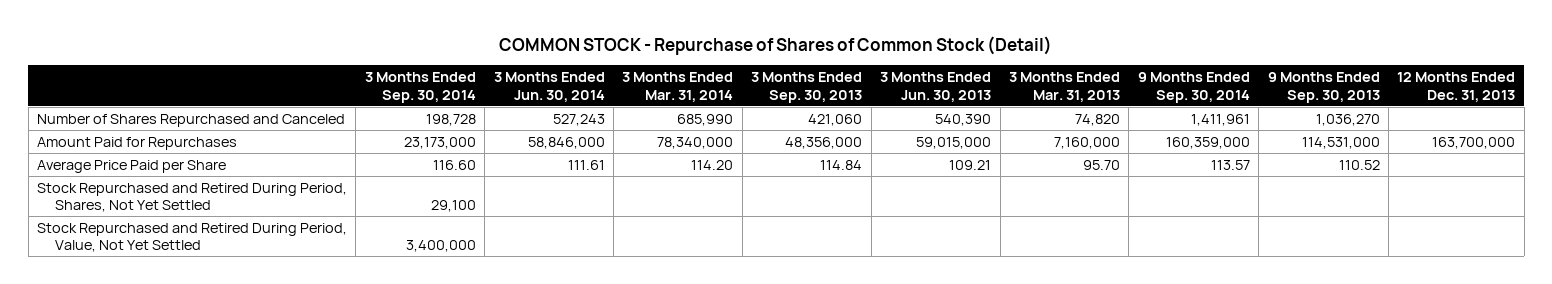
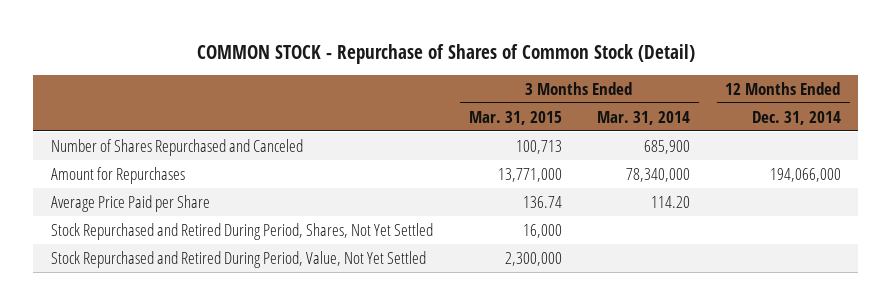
- | 3 Months Ended Sep. 30, 2014 | 3 Months Ended Jun. 30, 2014 | 3 Months Ended Mar. 31, 2014 | 3 Months Ended Sep. 30, 2013 | 3 Months Ended Jun. 30, 2013 | 3 Months Ended Mar. 31, 2013 | 9 Months Ended Sep. 30, 2014 | 9 Months Ended Sep. 30, 2013 | 12 Months Ended Dec. 31, 2013
+ | 3 Months Ended Mar. 31, 2015 | 3 Months Ended Mar. 31, 2014 | 12 Months Ended Dec. 31, 2014
- Number of Shares Repurchased and Canceled | 198,728 | 527,243 | 685,990 | 421,060 | 540,390 | 74,820 | 1,411,961 | 1,036,270 |
- Amount Paid for Repurchases | 23,173,000 | 58,846,000 | 78,340,000 | 48,356,000 | 59,015,000 | 7,160,000 | 160,359,000 | 114,531,000 | 163,700,000
+ Number of Shares Repurchased and Canceled | 100,713 | 685,900 |
+ Amount for Repurchases | 13,771,000 | 78,340,000 | 194,066,000

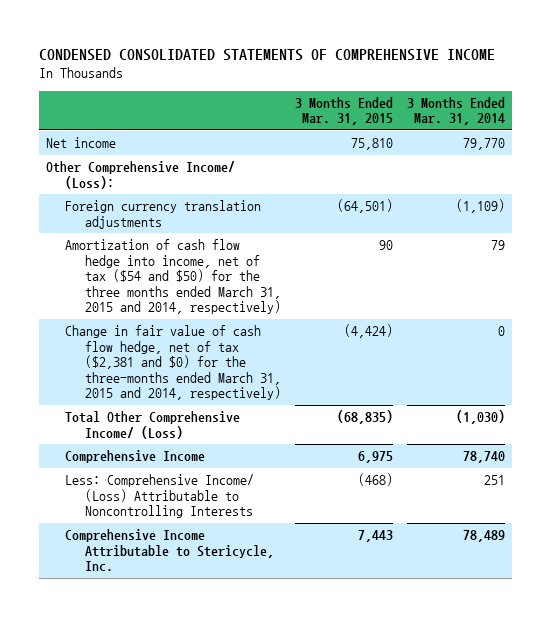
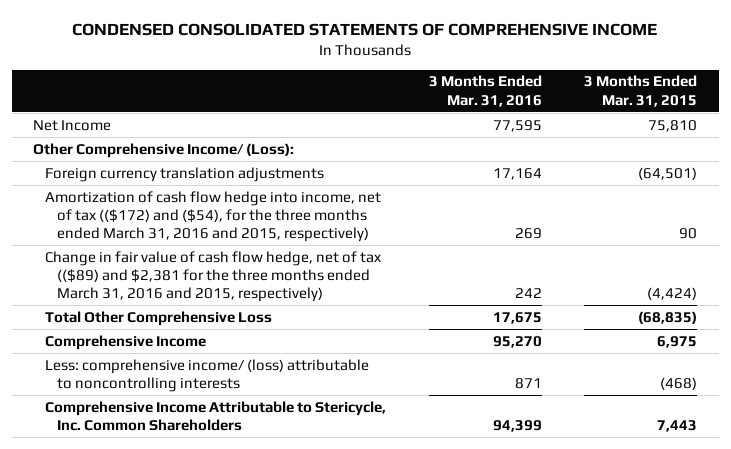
- | 3 Months Ended Mar. 31, 2015 | 3 Months Ended Mar. 31, 2014
+ | 3 Months Ended Mar. 31, 2016 | 3 Months Ended Mar. 31, 2015
- Net income | 75,810 | 79,770
+ Net Income | 77,595 | 75,810
- Amortization of cash flow hedge into income, net of tax ($54 and $50) for the three months ended March 31, 2015 and 2014, respectively) | 90 | 79
- Change in fair value of cash flow hedge, net of tax ($2,381 and $0) for the three-months ended March 31, 2015 and 2014, respectively) | (4,424) | 0
- Total Other Comprehensive Income/ (Loss) | (68,835) | (1,030)
+ Amortization of cash flow hedge into income, net of tax (($172) and ($54), for the three months ended March 31, 2016 and 2015, respectively) | 269 | 90
+ Change in fair value of cash flow hedge, net of tax (($89) and $2,381 for the three months ended March 31, 2016 and 2015, respectively) | 242 | (4,424)
+ Total Other Comprehensive Loss | 17,675 | (68,835)
- Less: Comprehensive Income/ (Loss) Attributable to Noncontrolling Interests | (468) | 251
- Comprehensive Income Attributable to Stericycle, Inc. | 7,443 | 78,489
+ Less: comprehensive income/ (loss) attributable to noncontrolling interests | 871 | (468)
+ Comprehensive Income Attributable to Stericycle, Inc. Common Shareholders | 94,399 | 7,443

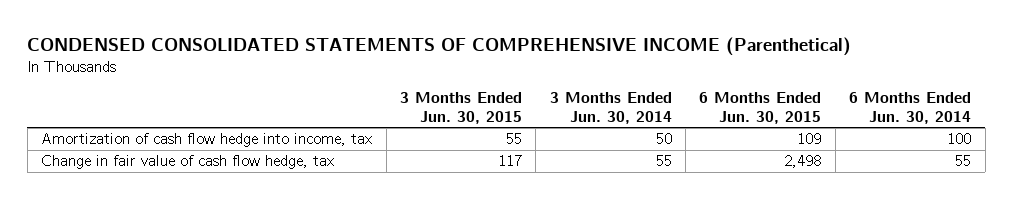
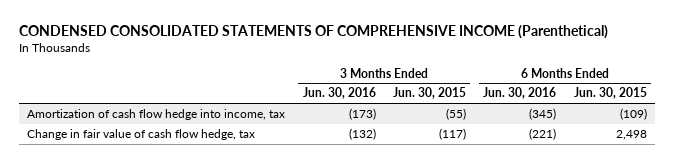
- | 3 Months Ended Jun. 30, 2015 | 3 Months Ended Jun. 30, 2014 | 6 Months Ended Jun. 30, 2015 | 6 Months Ended Jun. 30, 2014
+ | 3 Months Ended Jun. 30, 2016 | 3 Months Ended Jun. 30, 2015 | 6 Months Ended Jun. 30, 2016 | 6 Months Ended Jun. 30, 2015
- Amortization of cash flow hedge into income, tax | 55 | 50 | 109 | 100
- Change in fair value of cash flow hedge, tax | 117 | 55 | 2,498 | 55
+ Amortization of cash flow hedge into income, tax | (173) | (55) | (345) | (109)
+ Change in fair value of cash flow hedge, tax | (132) | (117) | (221) | 2,498

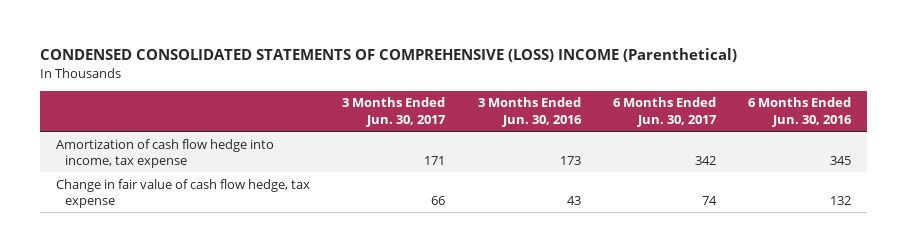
- CONDENSED CONSOLIDATED STATEMENTS OF COMPREHENSIVE INCOME (Parenthetical)
+ CONDENSED CONSOLIDATED STATEMENTS OF COMPREHENSIVE (LOSS) INCOME (Parenthetical)
- | 3 Months Ended Jun. 30, 2016 | 3 Months Ended Jun. 30, 2015 | 6 Months Ended Jun. 30, 2016 | 6 Months Ended Jun. 30, 2015
+ | 3 Months Ended Jun. 30, 2017 | 3 Months Ended Jun. 30, 2016 | 6 Months Ended Jun. 30, 2017 | 6 Months Ended Jun. 30, 2016
- Amortization of cash flow hedge into income, tax | (173) | (55) | (345) | (109)
- Change in fair value of cash flow hedge, tax | (132) | (117) | (221) | 2,498
+ Amortization of cash flow hedge into income, tax expense | 171 | 173 | 342 | 345
+ Change in fair value of cash flow hedge, tax expense | 66 | 43 | 74 | 132

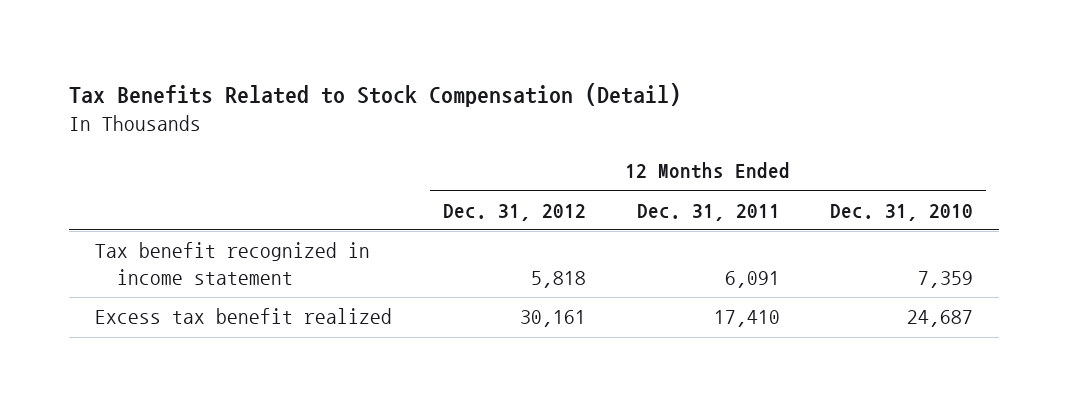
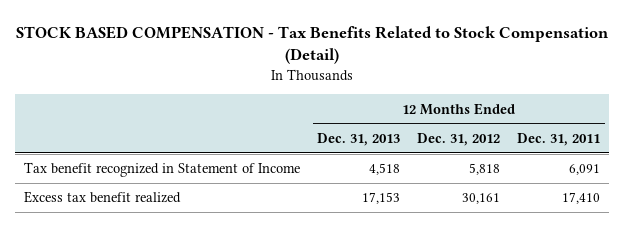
- Tax Benefits Related to Stock Compensation (Detail)
+ STOCK BASED COMPENSATION - Tax Benefits Related to Stock Compensation (Detail)
- | 12 Months Ended Dec. 31, 2012 | 12 Months Ended Dec. 31, 2011 | 12 Months Ended Dec. 31, 2010
+ | 12 Months Ended Dec. 31, 2013 | 12 Months Ended Dec. 31, 2012 | 12 Months Ended Dec. 31, 2011
- Tax benefit recognized in income statement | 5,818 | 6,091 | 7,359
+ Tax benefit recognized in Statement of Income | 4,518 | 5,818 | 6,091

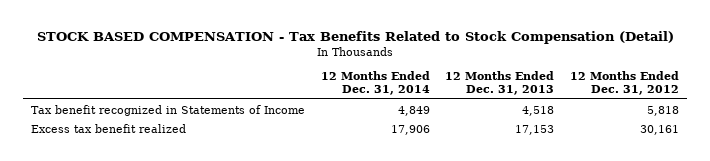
- | 12 Months Ended Dec. 31, 2013 | 12 Months Ended Dec. 31, 2012 | 12 Months Ended Dec. 31, 2011
+ | 12 Months Ended Dec. 31, 2014 | 12 Months Ended Dec. 31, 2013 | 12 Months Ended Dec. 31, 2012
- Tax benefit recognized in Statement of Income | 4,518 | 5,818 | 6,091
+ Tax benefit recognized in Statements of Income | 4,849 | 4,518 | 5,818

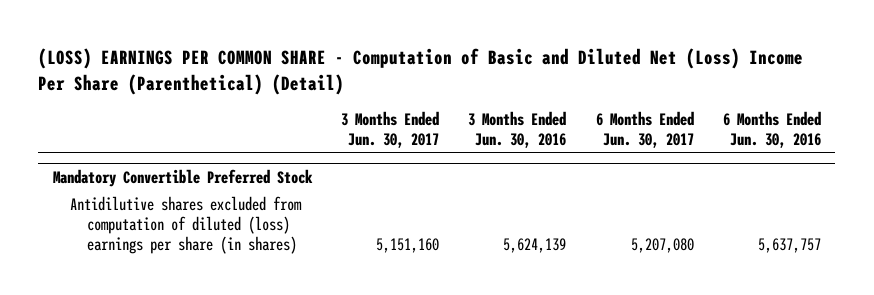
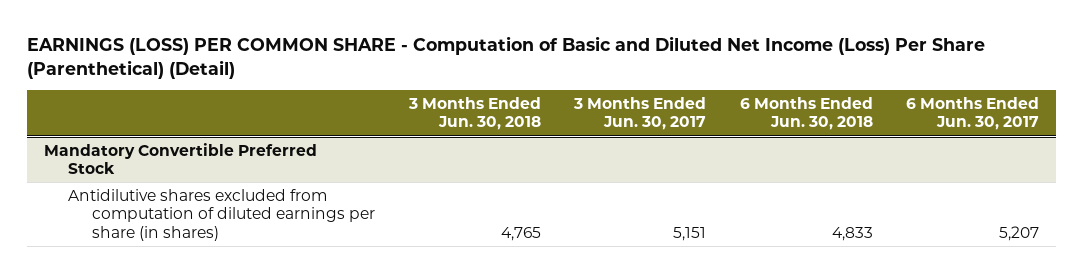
- (LOSS) EARNINGS PER COMMON SHARE - Computation of Basic and Diluted Net (Loss) Income Per Share (Parenthetical) (Detail)
+ EARNINGS (LOSS) PER COMMON SHARE - Computation of Basic and Diluted Net Income (Loss) Per Share (Parenthetical) (Detail)
- | 3 Months Ended Jun. 30, 2017 | 3 Months Ended Jun. 30, 2016 | 6 Months Ended Jun. 30, 2017 | 6 Months Ended Jun. 30, 2016
+ | 3 Months Ended Jun. 30, 2018 | 3 Months Ended Jun. 30, 2017 | 6 Months Ended Jun. 30, 2018 | 6 Months Ended Jun. 30, 2017
@ Mandatory Convertible Preferred Stock
- Antidilutive shares excluded from computation of diluted (loss) earnings per share (in shares) | 5,151,160 | 5,624,139 | 5,207,080 | 5,637,757
+ Antidilutive shares excluded from computation of diluted earnings per share (in shares) | 4,765 | 5,151 | 4,833 | 5,207

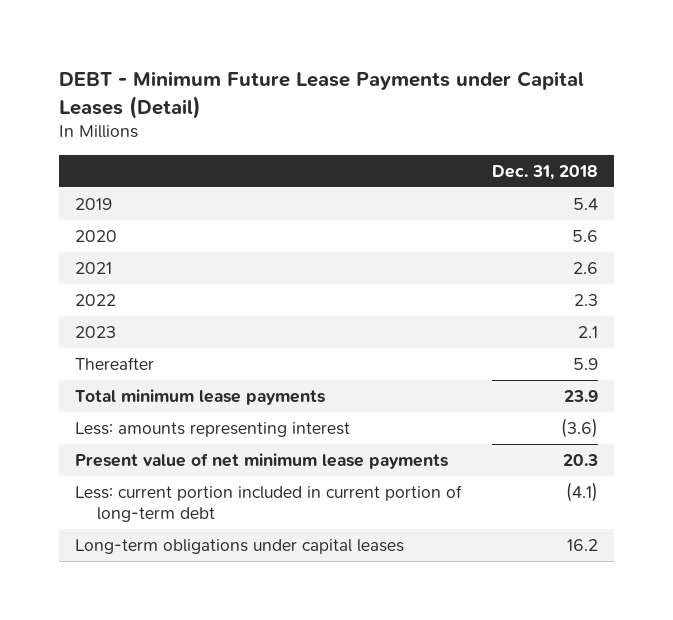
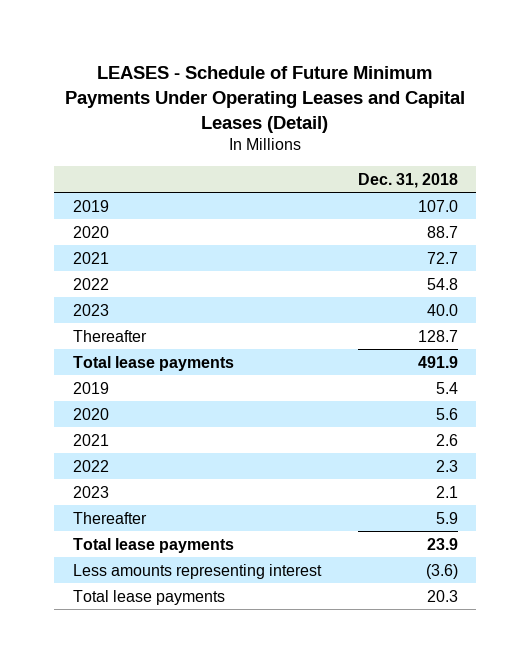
- DEBT - Minimum Future Lease Payments under Capital Leases (Detail)
+ LEASES - Schedule of Future Minimum Payments Under Operating Leases and Capital Leases (Detail)
+ 2019 | 107.0
+ 2020 | 88.7
+ 2021 | 72.7
+ 2022 | 54.8
+ 2023 | 40.0
+ Thereafter | 128.7
+ Total lease payments | 491.9
- Total minimum lease payments | 23.9
- Less: amounts representing interest | (3.6)
- Present value of net minimum lease payments | 20.3
- Less: current portion included in current portion of long-term debt | (4.1)
- Long-term obligations under capital leases | 16.2
+ Total lease payments | 23.9
+ Less amounts representing interest | (3.6)
+ Total lease payments | 20.3

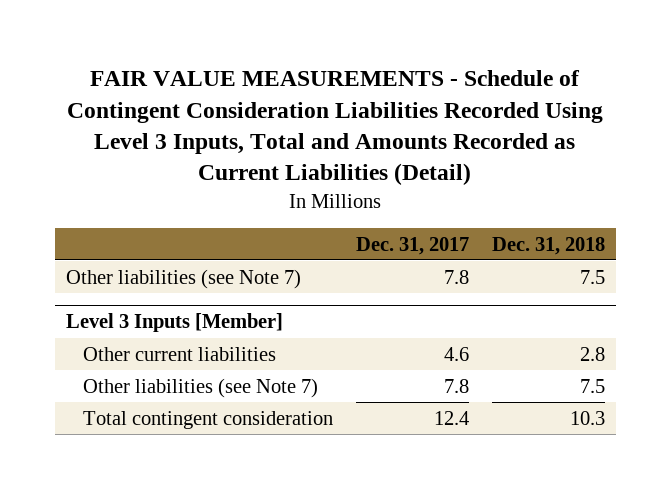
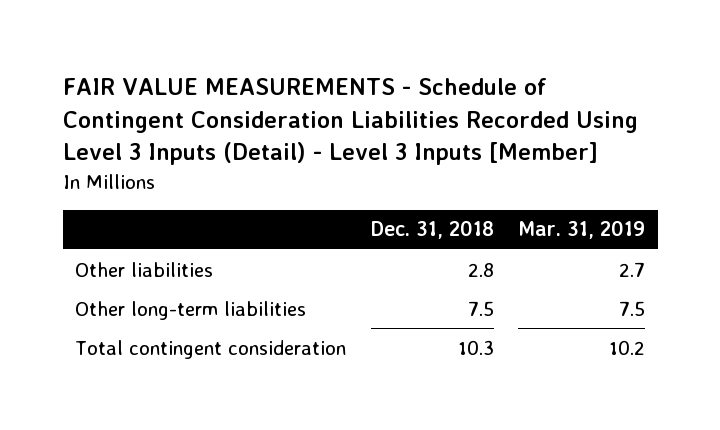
- FAIR VALUE MEASUREMENTS - Schedule of Contingent Consideration Liabilities Recorded Using Level 3 Inputs, Total and Amounts Recorded as Current Liabilities (Detail)
+ FAIR VALUE MEASUREMENTS - Schedule of Contingent Consideration Liabilities Recorded Using Level 3 Inputs (Detail) - Level 3 Inputs [Member]
- | Dec. 31, 2017 | Dec. 31, 2018
+ | Dec. 31, 2018 | Mar. 31, 2019
- Other liabilities (see Note 7) | 7.8 | 7.5
- Level 3 Inputs [Member]
- Other current liabilities | 4.6 | 2.8
- Other liabilities (see Note 7) | 7.8 | 7.5
+ Other liabilities | 2.8 | 2.7
+ Other long-term liabilities | 7.5 | 7.5

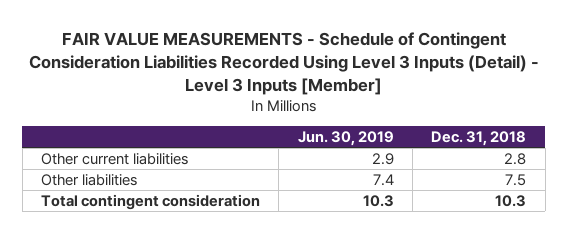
- | Dec. 31, 2018 | Mar. 31, 2019
+ | Jun. 30, 2019 | Dec. 31, 2018
- Other liabilities | 2.8 | 2.7
- Other long-term liabilities | 7.5 | 7.5
+ Other current liabilities | 2.9 | 2.8
+ Other liabilities | 7.4 | 7.5

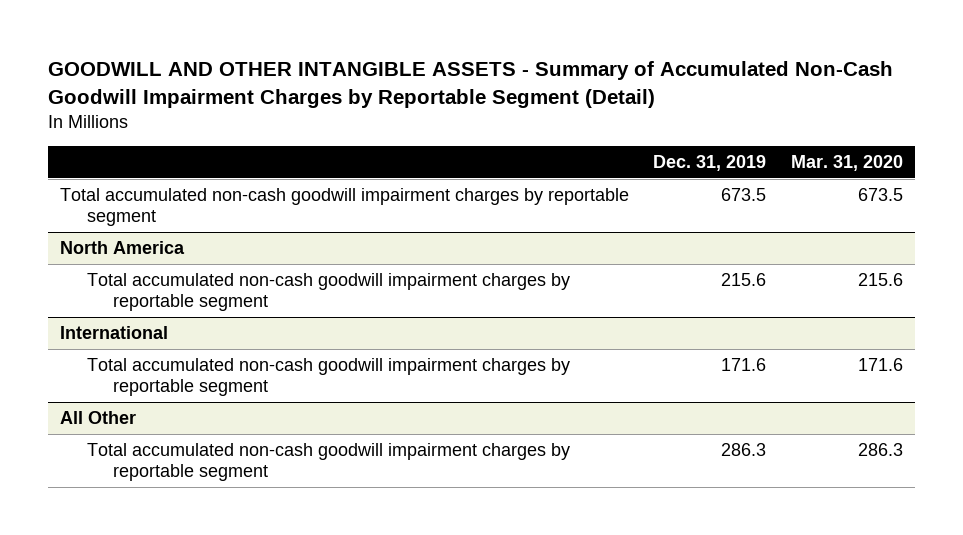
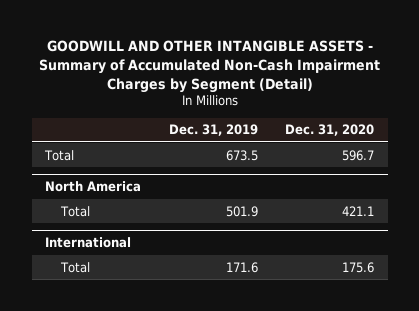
- GOODWILL AND OTHER INTANGIBLE ASSETS - Summary of Accumulated Non-Cash Goodwill Impairment Charges by Reportable Segment (Detail)
+ GOODWILL AND OTHER INTANGIBLE ASSETS - Summary of Accumulated Non-Cash Impairment Charges by Segment (Detail)
- | Dec. 31, 2019 | Mar. 31, 2020
+ | Dec. 31, 2019 | Dec. 31, 2020
- Total accumulated non-cash goodwill impairment charges by reportable segment | 673.5 | 673.5
+ Total | 673.5 | 596.7
@ North America
- Total accumulated non-cash goodwill impairment charges by reportable segment | 215.6 | 215.6
+ Total | 501.9 | 421.1
@ International
- Total accumulated non-cash goodwill impairment charges by reportable segment | 171.6 | 171.6
- All Other
- Total accumulated non-cash goodwill impairment charges by reportable segment | 286.3 | 286.3
@ International
+ Total | 171.6 | 175.6

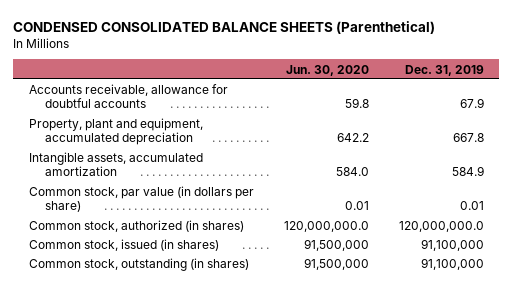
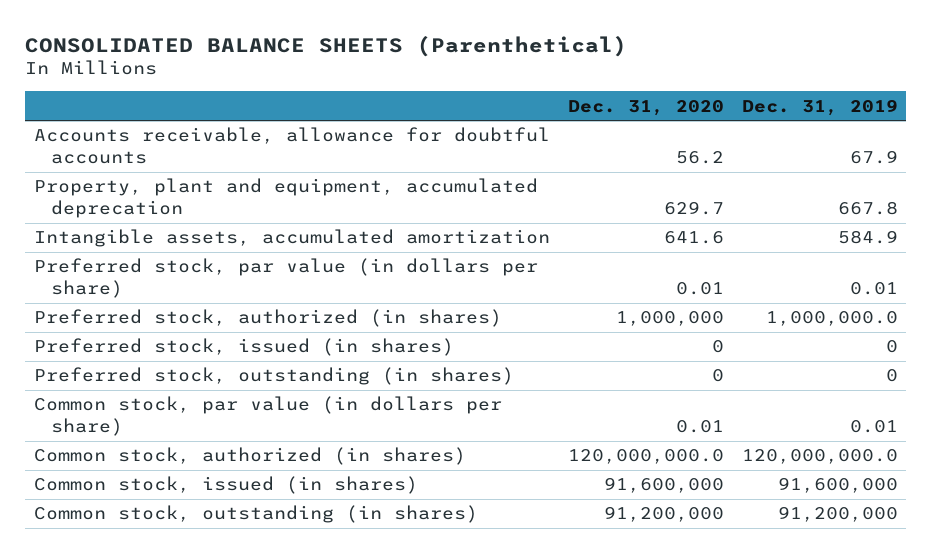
- CONDENSED CONSOLIDATED BALANCE SHEETS (Parenthetical)
+ CONSOLIDATED BALANCE SHEETS (Parenthetical)
- | Jun. 30, 2020 | Dec. 31, 2019
+ | Dec. 31, 2020 | Dec. 31, 2019
- Property, plant and equipment, accumulated depreciation | 642.2 | 667.8
+ Property, plant and equipment, accumulated deprecation | 629.7 | 667.8
+ Preferred stock, par value (in dollars per share) | 0.01 | 0.01
+ Preferred stock, authorized (in shares) | 1,000,000 | 1,000,000.0
+ Preferred stock, issued (in shares) | 0 | 0
+ Preferred stock, outstanding (in shares) | 0 | 0
- Common stock, issued (in shares) | 91,500,000 | 91,100,000
- Common stock, outstanding (in shares) | 91,500,000 | 91,100,000
+ Common stock, issued (in shares) | 91,600,000 | 91,600,000
+ Common stock, outstanding (in shares) | 91,200,000 | 91,200,000

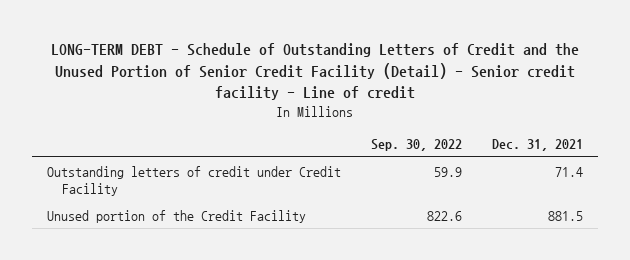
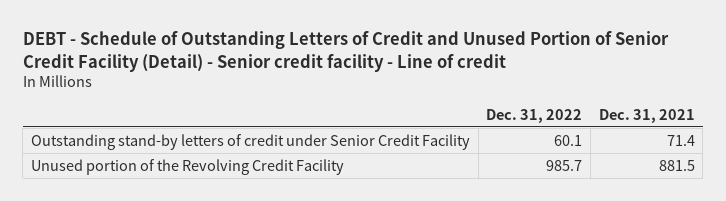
- LONG-TERM DEBT - Schedule of Outstanding Letters of Credit and the Unused Portion of Senior Credit Facility (Detail) - Senior credit facility - Line of credit
+ DEBT - Schedule of Outstanding Letters of Credit and Unused Portion of Senior Credit Facility (Detail) - Senior credit facility - Line of credit
- | Sep. 30, 2022 | Dec. 31, 2021
+ | Dec. 31, 2022 | Dec. 31, 2021
- Outstanding letters of credit under Credit Facility | 59.9 | 71.4
- Unused portion of the Credit Facility | 822.6 | 881.5
+ Outstanding stand-by letters of credit under Senior Credit Facility | 60.1 | 71.4
+ Unused portion of the Revolving Credit Facility | 985.7 | 881.5

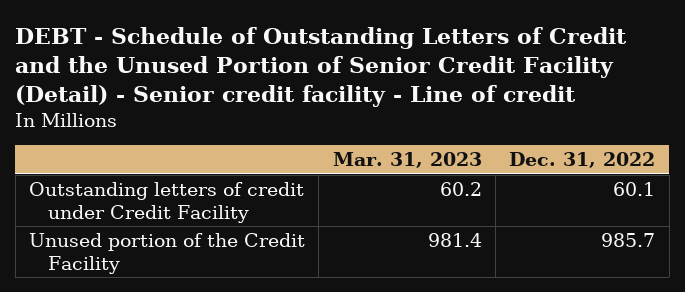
- DEBT - Schedule of Outstanding Letters of Credit and Unused Portion of Senior Credit Facility (Detail) - Senior credit facility - Line of credit
+ DEBT - Schedule of Outstanding Letters of Credit and the Unused Portion of Senior Credit Facility (Detail) - Senior credit facility - Line of credit
- | Dec. 31, 2022 | Dec. 31, 2021
+ | Mar. 31, 2023 | Dec. 31, 2022
- Outstanding stand-by letters of credit under Senior Credit Facility | 60.1 | 71.4
- Unused portion of the Revolving Credit Facility | 985.7 | 881.5
+ Outstanding letters of credit under Credit Facility | 60.2 | 60.1
+ Unused portion of the Credit Facility | 981.4 | 985.7

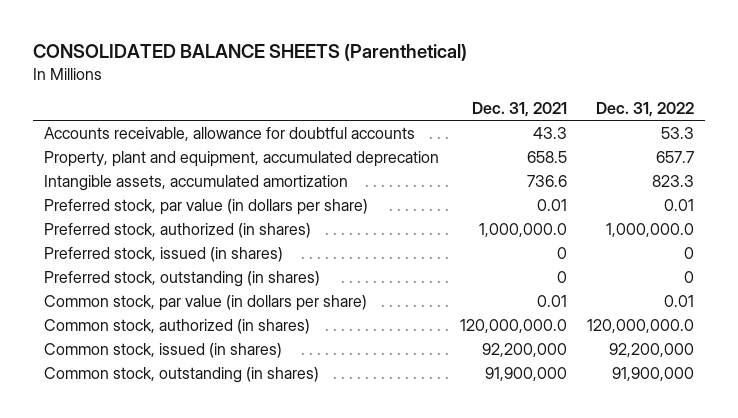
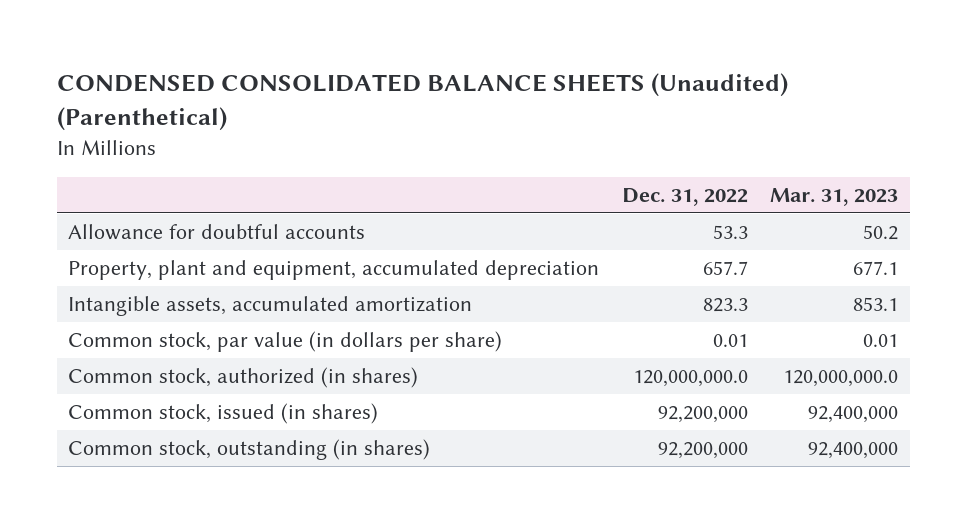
- CONSOLIDATED BALANCE SHEETS (Parenthetical)
+ CONDENSED CONSOLIDATED BALANCE SHEETS (Unaudited) (Parenthetical)
- | Dec. 31, 2021 | Dec. 31, 2022
+ | Dec. 31, 2022 | Mar. 31, 2023
- Accounts receivable, allowance for doubtful accounts | 43.3 | 53.3
- Property, plant and equipment, accumulated deprecation | 658.5 | 657.7
+ Allowance for doubtful accounts | 53.3 | 50.2
+ Property, plant and equipment, accumulated depreciation | 657.7 | 677.1
- Preferred stock, par value (in dollars per share) | 0.01 | 0.01
- Preferred stock, authorized (in shares) | 1,000,000.0 | 1,000,000.0
- Preferred stock, issued (in shares) | 0 | 0
- Preferred stock, outstanding (in shares) | 0 | 0
- Common stock, outstanding (in shares) | 91,900,000 | 91,900,000
+ Common stock, outstanding (in shares) | 92,200,000 | 92,400,000

